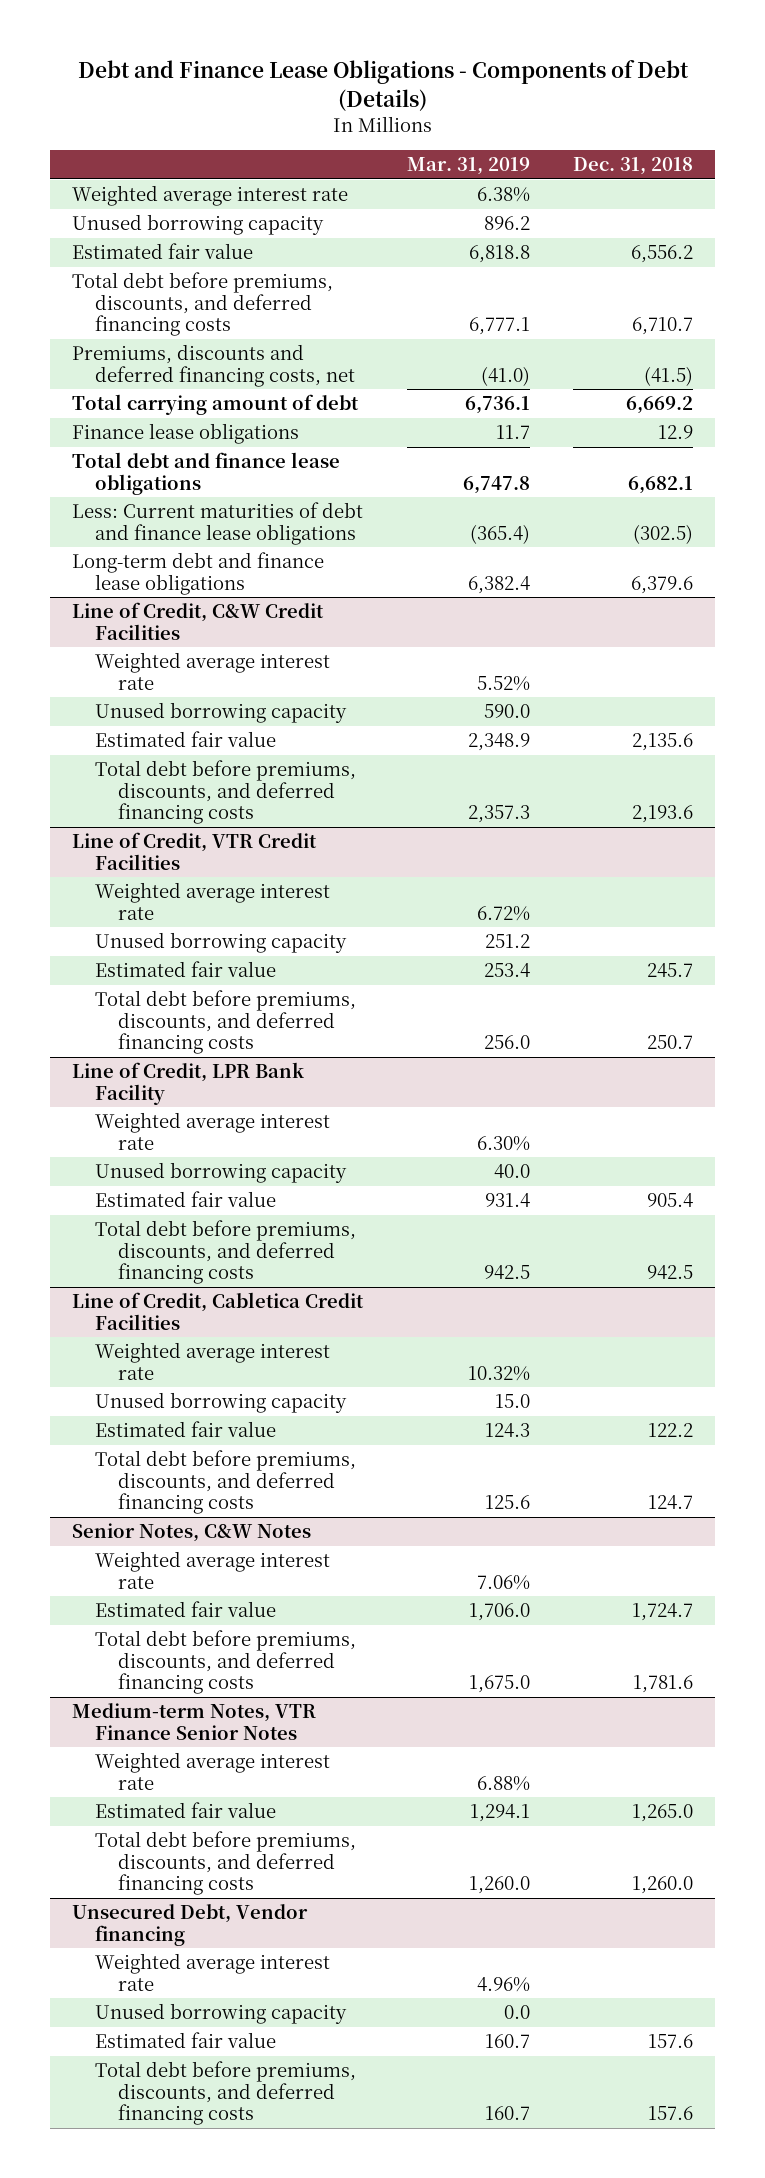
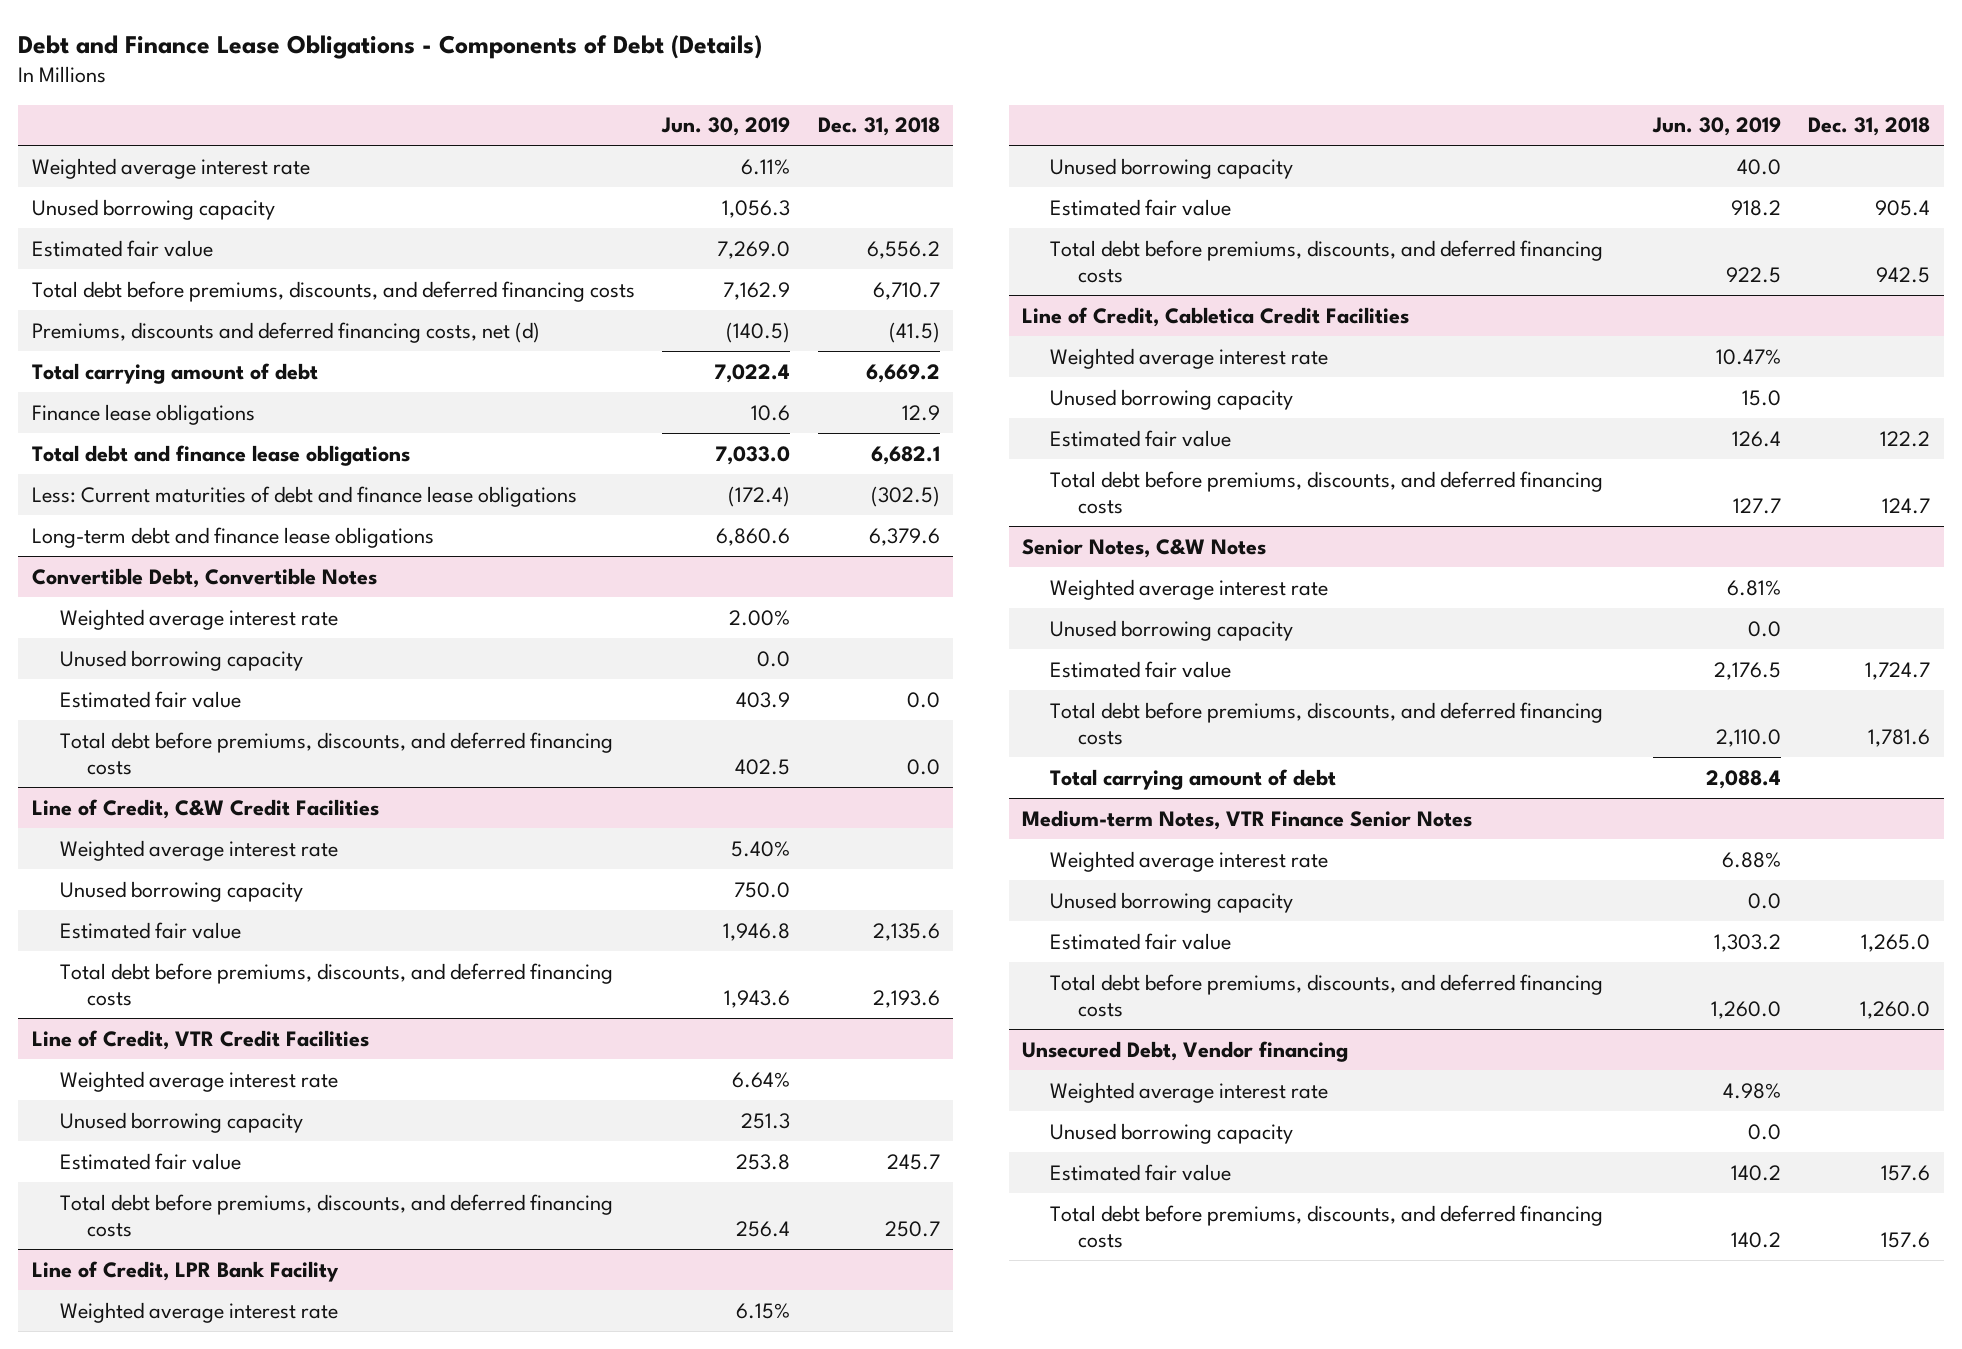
- | Mar. 31, 2019 | Dec. 31, 2018
+ | Jun. 30, 2019 | Dec. 31, 2018
- Premiums, discounts and deferred financing costs, net | (41.0) | (41.5)
+ Premiums, discounts and deferred financing costs, net (d) | (140.5) | (41.5)
+ Convertible Debt, Convertible Notes
+ Weighted average interest rate | 2.00% |
+ Unused borrowing capacity | 0.0 |
+ Estimated fair value | 403.9 | 0.0
+ Total debt before premiums, discounts, and deferred financing costs | 402.5 | 0.0
@ Senior Notes, C&W Notes
+ Unused borrowing capacity | 0.0 |
+ Total carrying amount of debt | 2,088.4 |
@ Medium-term Notes, VTR Finance Senior Notes
+ Unused borrowing capacity | 0.0 |

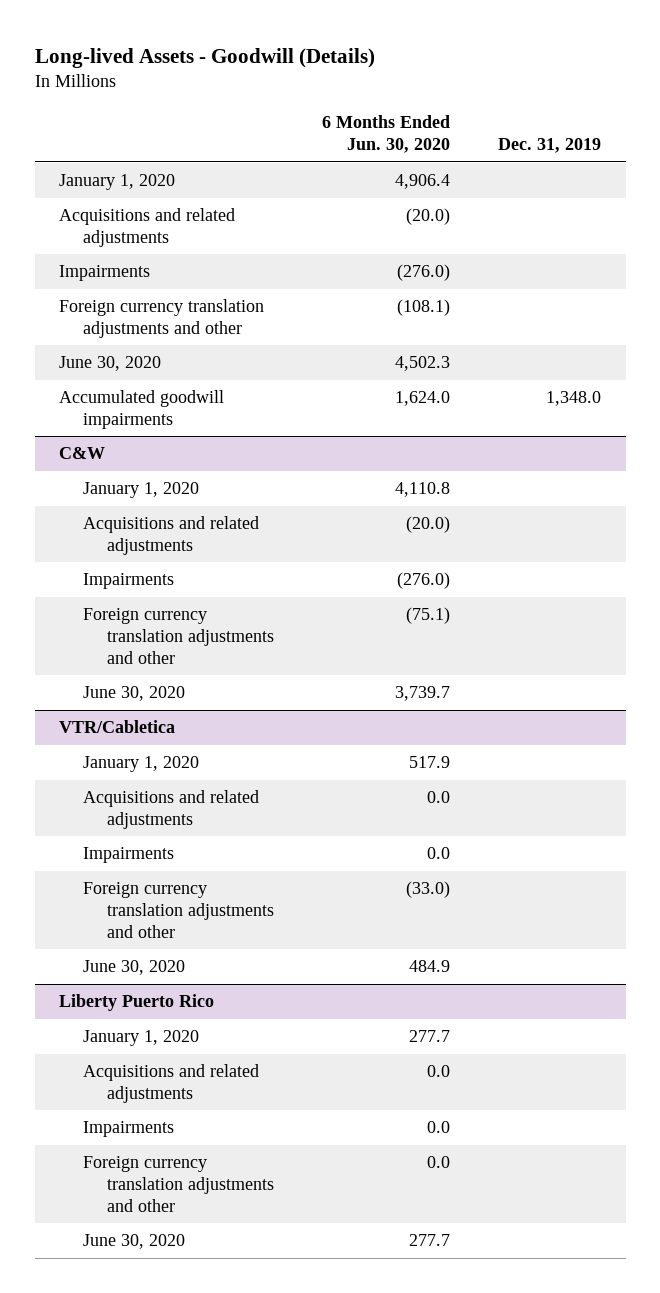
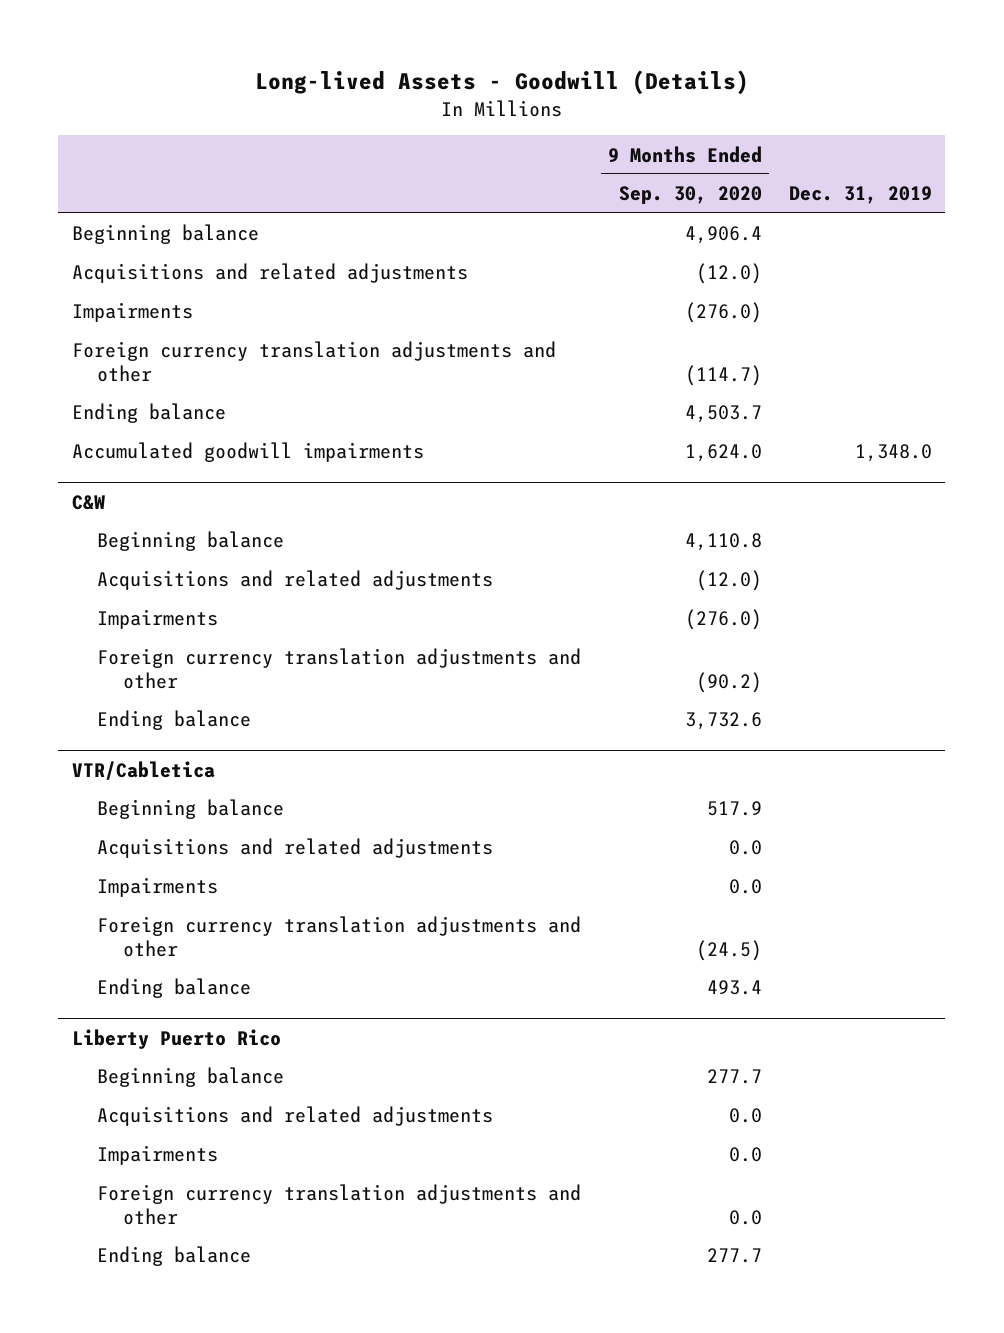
- | 6 Months Ended Jun. 30, 2020 | Dec. 31, 2019
+ | 9 Months Ended Sep. 30, 2020 | Dec. 31, 2019
- January 1, 2020 | 4,906.4 |
+ Beginning balance | 4,906.4 |
- June 30, 2020 | 4,502.3 |
+ Ending balance | 4,503.7 |
@ C&W
- January 1, 2020 | 4,110.8 |
+ Beginning balance | 4,110.8 |
- June 30, 2020 | 3,739.7 |
+ Ending balance | 3,732.6 |
@ VTR/Cabletica
- January 1, 2020 | 517.9 |
+ Beginning balance | 517.9 |
- June 30, 2020 | 484.9 |
+ Ending balance | 493.4 |
@ Liberty Puerto Rico
- January 1, 2020 | 277.7 |
+ Beginning balance | 277.7 |
- June 30, 2020 | 277.7 |
+ Ending balance | 277.7 |

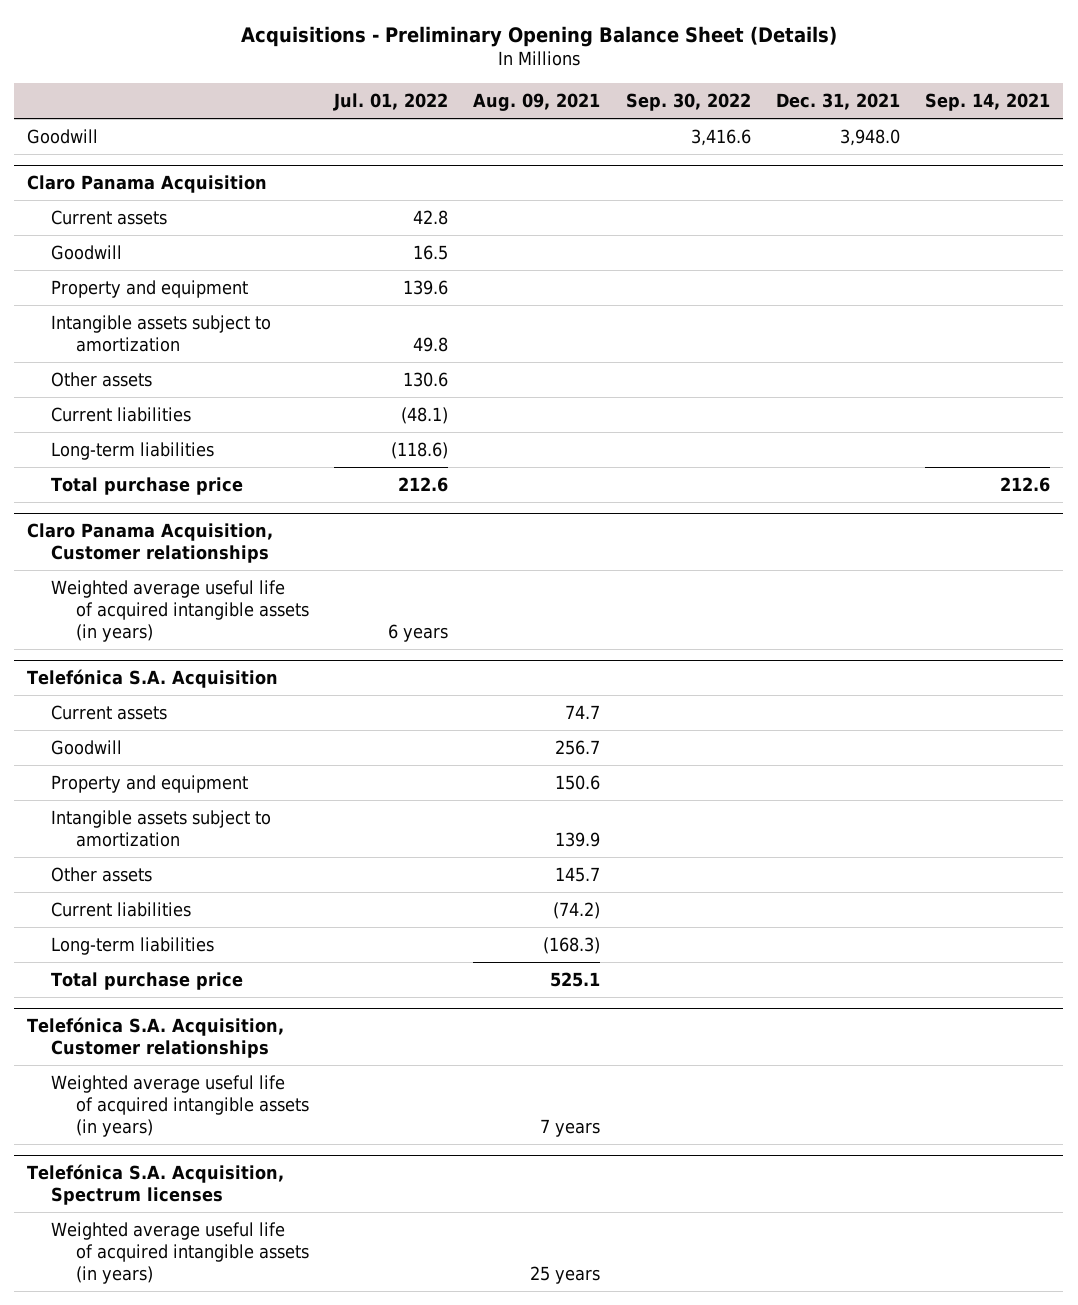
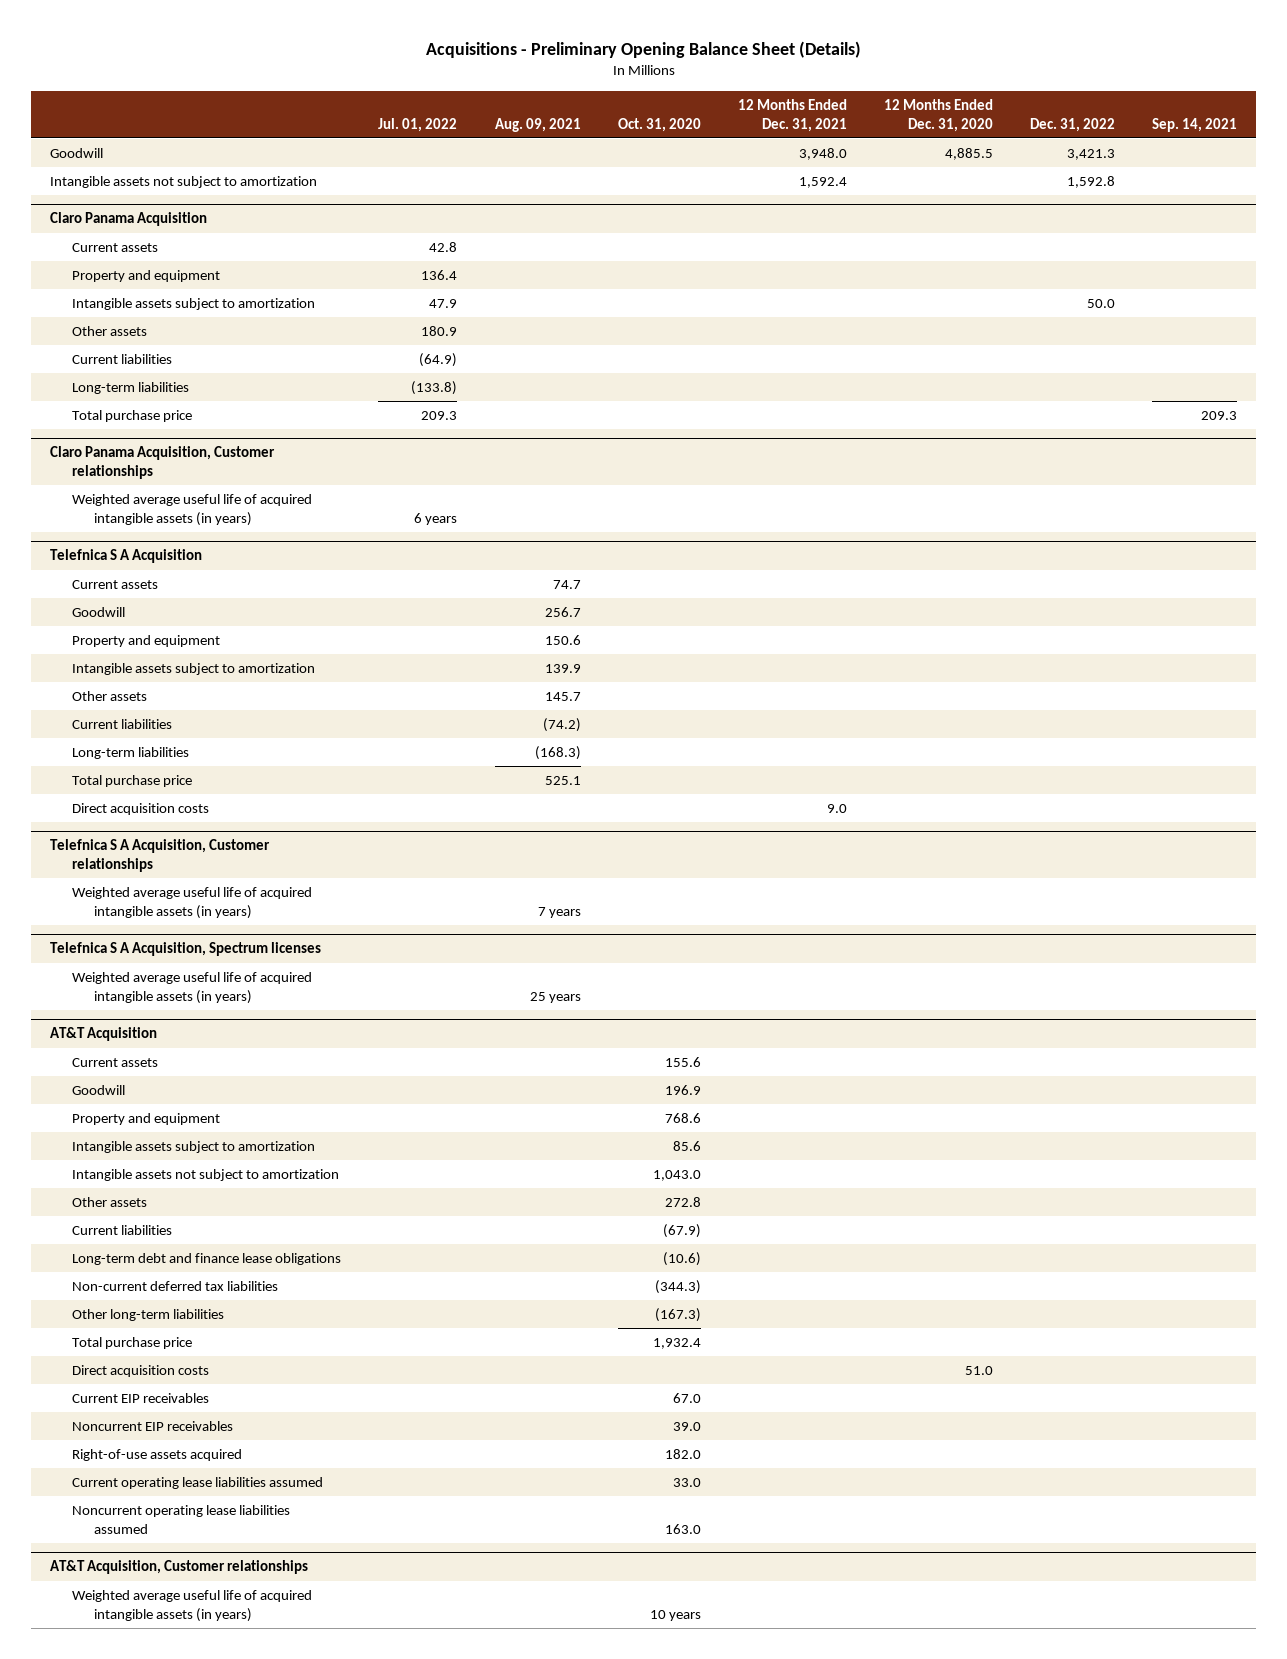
- | Jul. 01, 2022 | Aug. 09, 2021 | Sep. 30, 2022 | Dec. 31, 2021 | Sep. 14, 2021
+ | Jul. 01, 2022 | Aug. 09, 2021 | Oct. 31, 2020 | 12 Months Ended Dec. 31, 2021 | 12 Months Ended Dec. 31, 2020 | Dec. 31, 2022 | Sep. 14, 2021
+ Intangible assets not subject to amortization | | | | 1,592.4 | | 1,592.8 |
@ Claro Panama Acquisition
- Goodwill | 16.5 | | | |
- Property and equipment | 139.6 | | | |
- Intangible assets subject to amortization | 49.8 | | | |
- Other assets | 130.6 | | | |
- Current liabilities | (48.1) | | | |
- Long-term liabilities | (118.6) | | | |
- Total purchase price | 212.6 | | | | 212.6
+ Property and equipment | 136.4 | | | | | |
+ Intangible assets subject to amortization | 47.9 | | | | | 50.0 |
+ Other assets | 180.9 | | | | | |
+ Current liabilities | (64.9) | | | | | |
+ Long-term liabilities | (133.8) | | | | | |
+ Total purchase price | 209.3 | | | | | | 209.3
- Telefónica S.A. Acquisition
+ Telefnica S A Acquisition
- Telefónica S.A. Acquisition, Customer relationships
+ Direct acquisition costs | | | | 9.0 | | |
+ Telefnica S A Acquisition, Customer relationships
- Telefónica S.A. Acquisition, Spectrum licenses
+ Telefnica S A Acquisition, Spectrum licenses
+ AT&T Acquisition
+ Current assets | | | 155.6 | | | |
+ Goodwill | | | 196.9 | | | |
+ Property and equipment | | | 768.6 | | | |
+ Intangible assets subject to amortization | | | 85.6 | | | |
+ Intangible assets not subject to amortization | | | 1,043.0 | | | |
+ Other assets | | | 272.8 | | | |
+ Current liabilities | | | (67.9) | | | |
+ Long-term debt and finance lease obligations | | | (10.6) | | | |
+ Non-current deferred tax liabilities | | | (344.3) | | | |
+ Other long-term liabilities | | | (167.3) | | | |
+ Total purchase price | | | 1,932.4 | | | |
+ Direct acquisition costs | | | | | 51.0 | |
+ Current EIP receivables | | | 67.0 | | | |
+ Noncurrent EIP receivables | | | 39.0 | | | |
+ Right-of-use assets acquired | | | 182.0 | | | |
+ Current operating lease liabilities assumed | | | 33.0 | | | |
+ Noncurrent operating lease liabilities assumed | | | 163.0 | | | |
+ AT&T Acquisition, Customer relationships
+ Weighted average useful life of acquired intangible assets (in years) | | | 10 years | | | |

